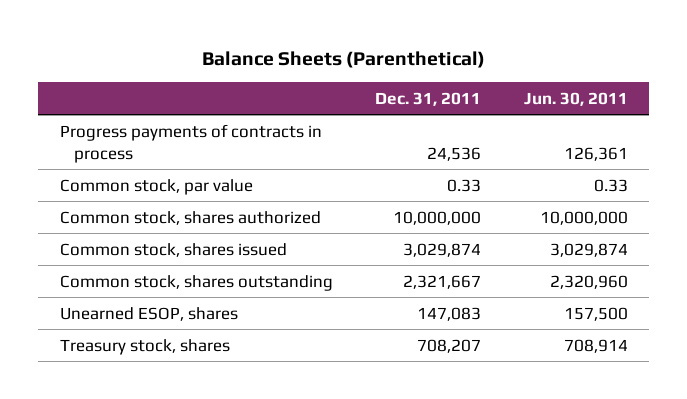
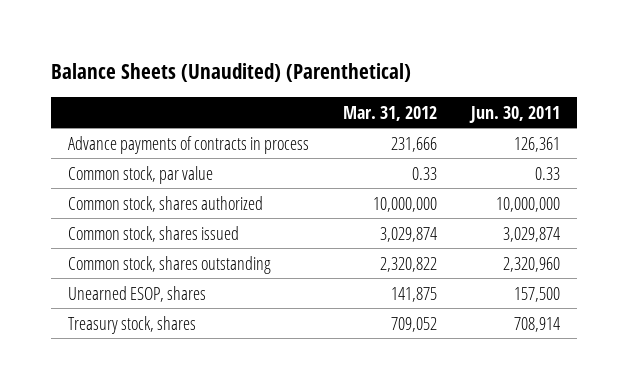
- Balance Sheets (Parenthetical)
+ Balance Sheets (Unaudited) (Parenthetical)
- | Dec. 31, 2011 | Jun. 30, 2011
+ | Mar. 31, 2012 | Jun. 30, 2011
- Progress payments of contracts in process | 24,536 | 126,361
+ Advance payments of contracts in process | 231,666 | 126,361

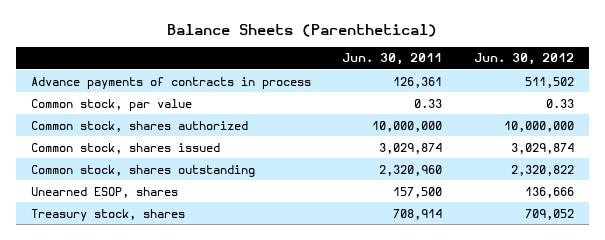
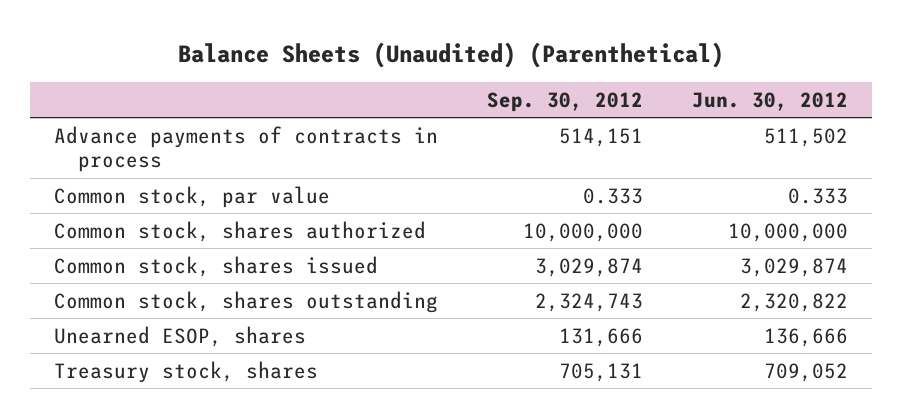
- Balance Sheets (Parenthetical)
+ Balance Sheets (Unaudited) (Parenthetical)
- | Jun. 30, 2011 | Jun. 30, 2012
+ | Sep. 30, 2012 | Jun. 30, 2012
- Common stock, par value | 0.33 | 0.33
+ Common stock, par value | 0.333 | 0.333

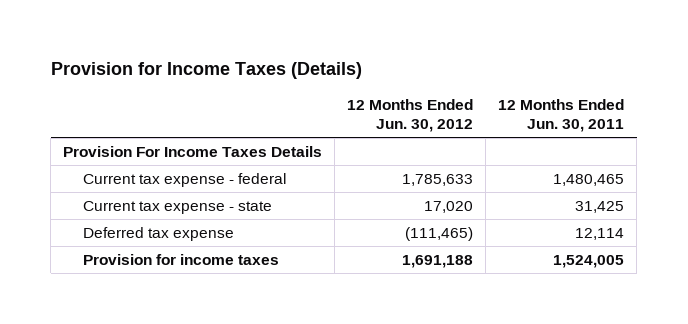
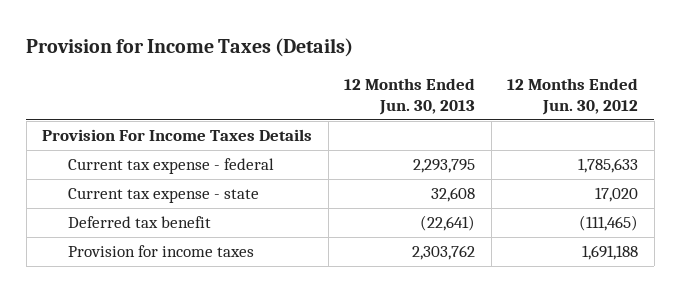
- | 12 Months Ended Jun. 30, 2012 | 12 Months Ended Jun. 30, 2011
+ | 12 Months Ended Jun. 30, 2013 | 12 Months Ended Jun. 30, 2012
- Deferred tax expense | (111,465) | 12,114
+ Deferred tax benefit | (22,641) | (111,465)

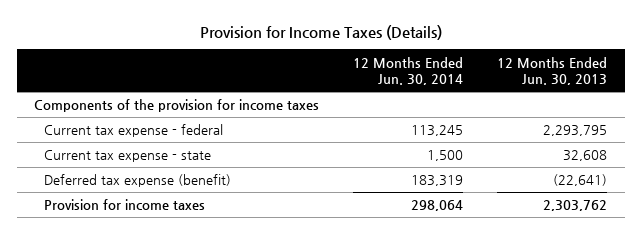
- | 12 Months Ended Jun. 30, 2013 | 12 Months Ended Jun. 30, 2012
+ | 12 Months Ended Jun. 30, 2014 | 12 Months Ended Jun. 30, 2013
- Provision For Income Taxes Details
+ Components of the provision for income taxes
- Deferred tax benefit | (22,641) | (111,465)
+ Deferred tax expense (benefit) | 183,319 | (22,641)

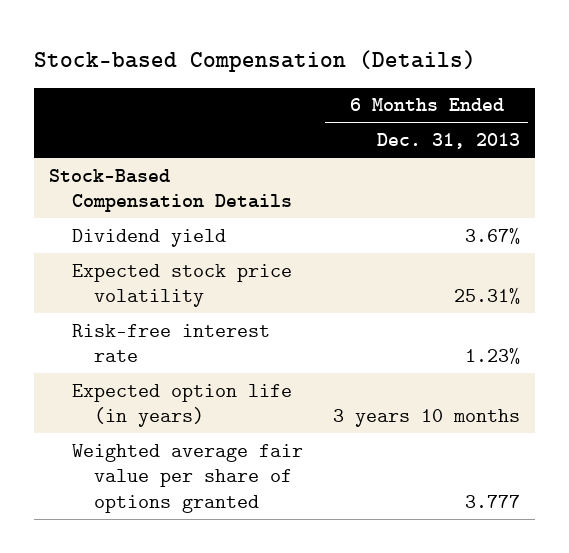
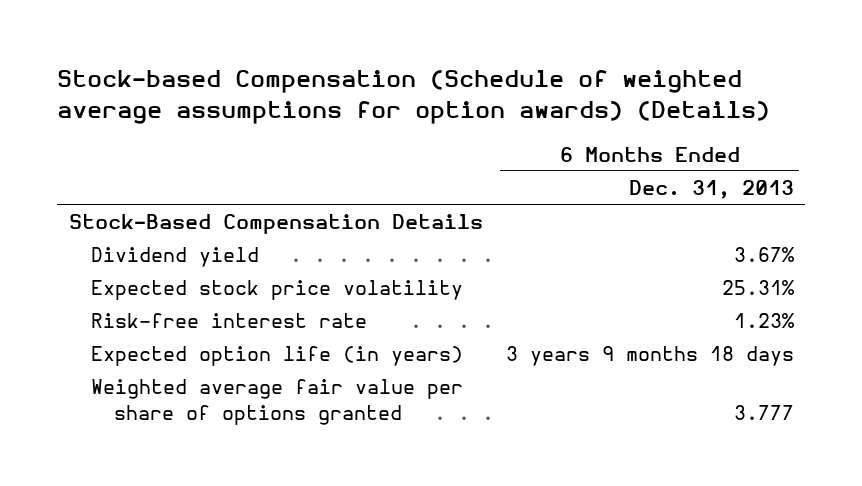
- Stock-based Compensation (Details)
+ Stock-based Compensation (Schedule of weighted average assumptions for option awards) (Details)
- Expected option life (in years) | 3 years 10 months
+ Expected option life (in years) | 3 years 9 months 18 days

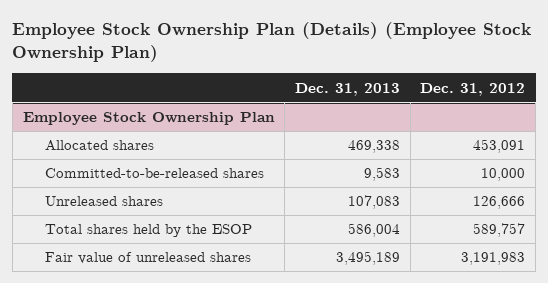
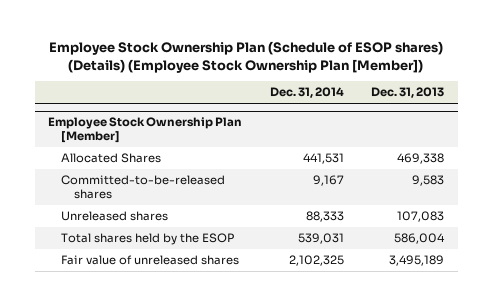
- Employee Stock Ownership Plan (Details) (Employee Stock Ownership Plan)
+ Employee Stock Ownership Plan (Schedule of ESOP shares) (Details) (Employee Stock Ownership Plan [Member])
- | Dec. 31, 2013 | Dec. 31, 2012
+ | Dec. 31, 2014 | Dec. 31, 2013
- Employee Stock Ownership Plan
- Allocated shares | 469,338 | 453,091
+ Employee Stock Ownership Plan [Member]
+ Allocated Shares | 441,531 | 469,338

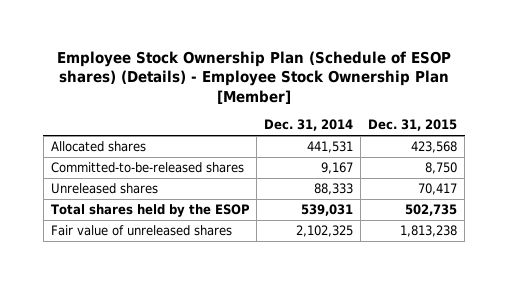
- Employee Stock Ownership Plan (Schedule of ESOP shares) (Details) (Employee Stock Ownership Plan [Member])
+ Employee Stock Ownership Plan (Schedule of ESOP shares) (Details) - Employee Stock Ownership Plan [Member]
- | Dec. 31, 2014 | Dec. 31, 2013
+ | Dec. 31, 2014 | Dec. 31, 2015
- Employee Stock Ownership Plan [Member]
- Allocated Shares | 441,531 | 469,338
+ Allocated shares | 441,531 | 423,568

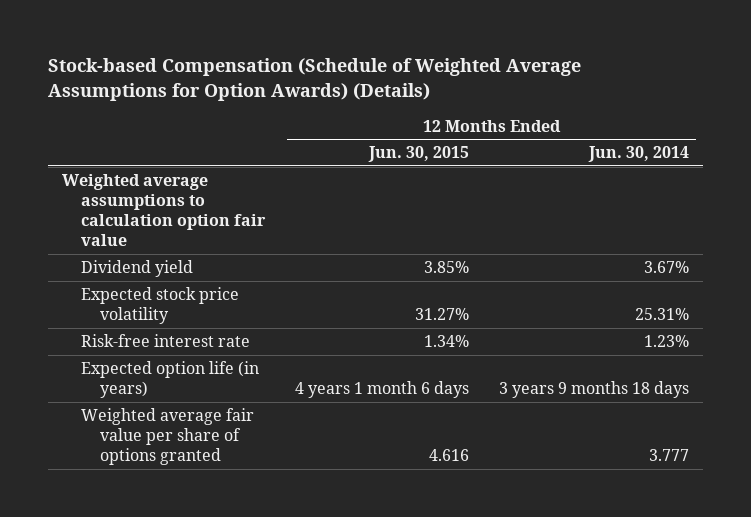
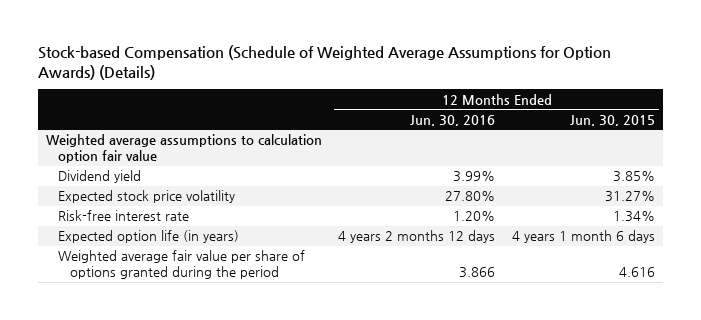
- | 12 Months Ended Jun. 30, 2015 | 12 Months Ended Jun. 30, 2014
+ | 12 Months Ended Jun. 30, 2016 | 12 Months Ended Jun. 30, 2015
- Weighted average fair value per share of options granted | 4.616 | 3.777
+ Weighted average fair value per share of options granted during the period | 3.866 | 4.616

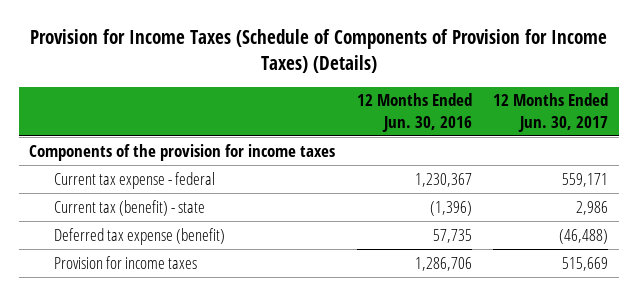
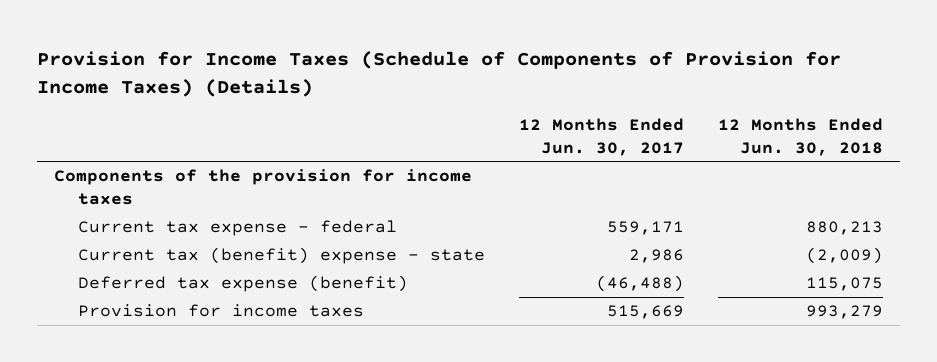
- | 12 Months Ended Jun. 30, 2016 | 12 Months Ended Jun. 30, 2017
+ | 12 Months Ended Jun. 30, 2017 | 12 Months Ended Jun. 30, 2018
- Current tax (benefit) - state | (1,396) | 2,986
+ Current tax (benefit) expense - state | 2,986 | (2,009)

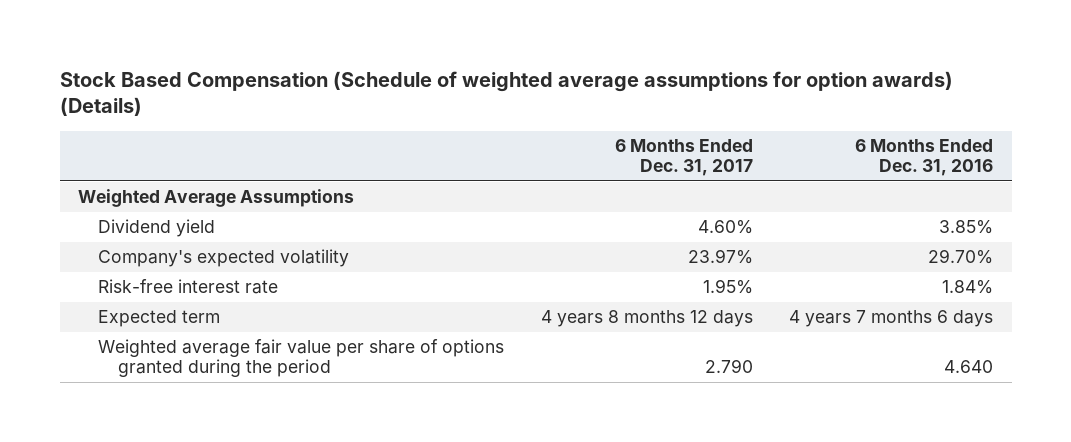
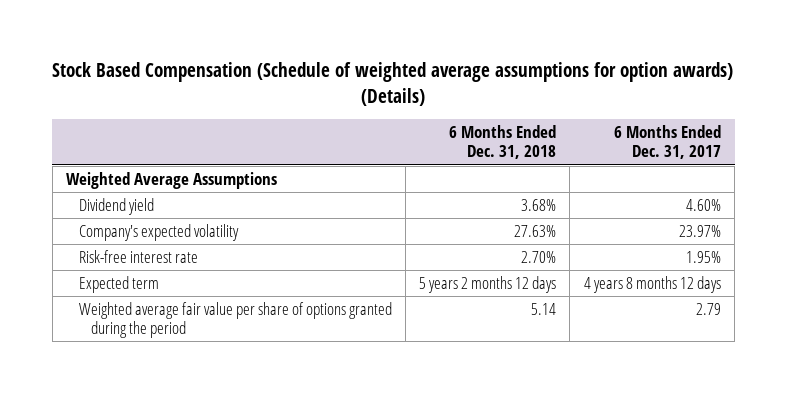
- | 6 Months Ended Dec. 31, 2017 | 6 Months Ended Dec. 31, 2016
+ | 6 Months Ended Dec. 31, 2018 | 6 Months Ended Dec. 31, 2017
- Weighted average fair value per share of options granted during the period | 2.790 | 4.640
+ Weighted average fair value per share of options granted during the period | 5.14 | 2.79

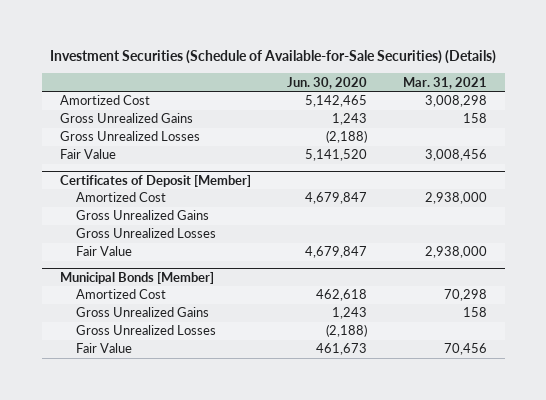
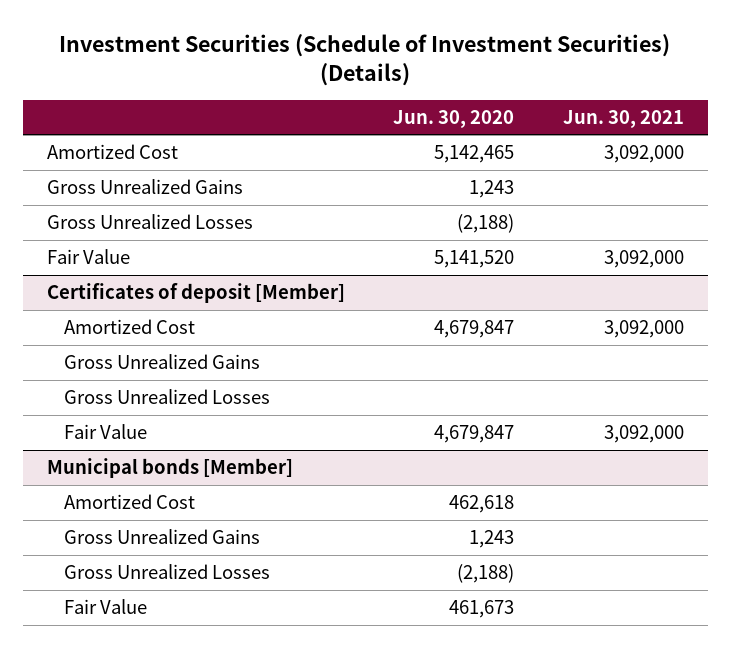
- Investment Securities (Schedule of Available-for-Sale Securities) (Details)
+ Investment Securities (Schedule of Investment Securities) (Details)
- | Jun. 30, 2020 | Mar. 31, 2021
+ | Jun. 30, 2020 | Jun. 30, 2021
- Certificates of Deposit [Member]
+ Certificates of deposit [Member]
- Municipal Bonds [Member]
+ Municipal bonds [Member]

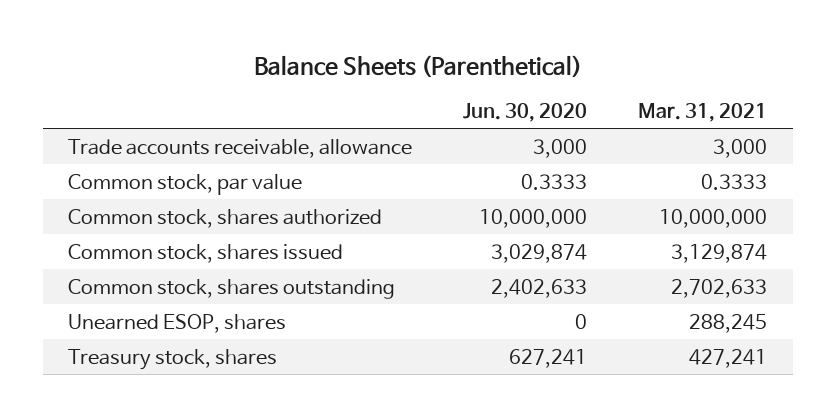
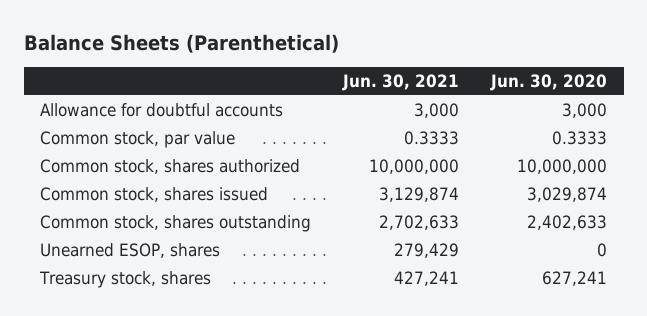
- | Jun. 30, 2020 | Mar. 31, 2021
+ | Jun. 30, 2021 | Jun. 30, 2020
- Trade accounts receivable, allowance | 3,000 | 3,000
+ Allowance for doubtful accounts | 3,000 | 3,000

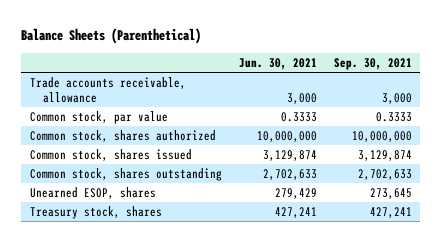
- | Jun. 30, 2021 | Jun. 30, 2020
+ | Jun. 30, 2021 | Sep. 30, 2021
- Allowance for doubtful accounts | 3,000 | 3,000
+ Trade accounts receivable, allowance | 3,000 | 3,000

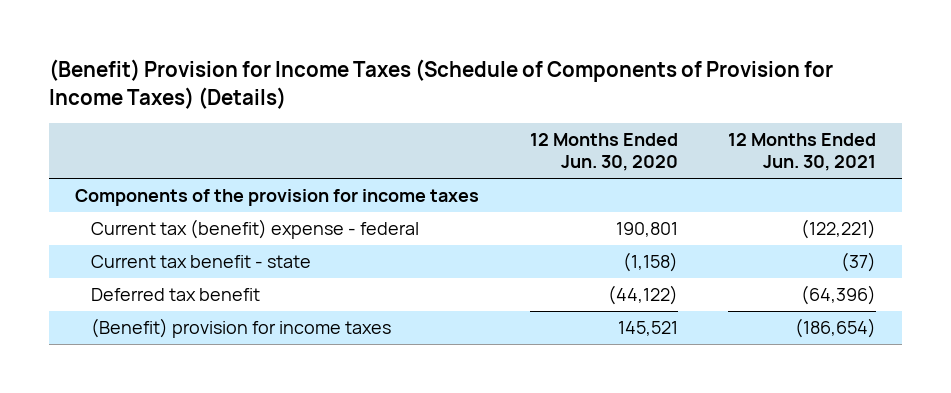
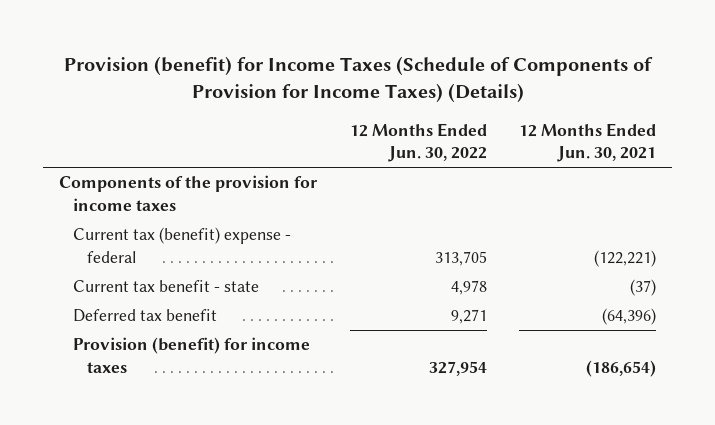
- (Benefit) Provision for Income Taxes (Schedule of Components of Provision for Income Taxes) (Details)
+ Provision (benefit) for Income Taxes (Schedule of Components of Provision for Income Taxes) (Details)
- | 12 Months Ended Jun. 30, 2020 | 12 Months Ended Jun. 30, 2021
+ | 12 Months Ended Jun. 30, 2022 | 12 Months Ended Jun. 30, 2021
- (Benefit) provision for income taxes | 145,521 | (186,654)
+ Provision (benefit) for income taxes | 327,954 | (186,654)

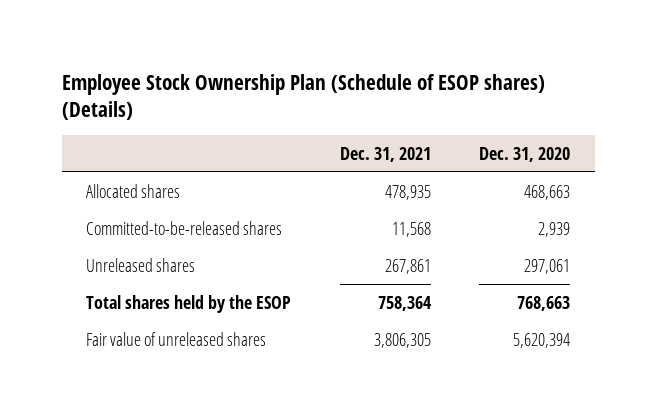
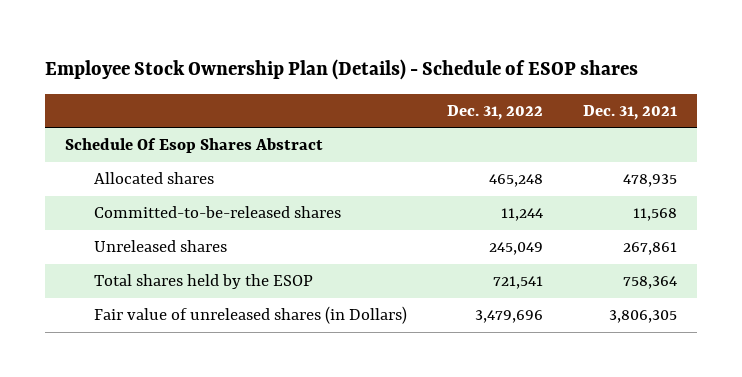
- Employee Stock Ownership Plan (Schedule of ESOP shares) (Details)
+ Employee Stock Ownership Plan (Details) - Schedule of ESOP shares
- | Dec. 31, 2021 | Dec. 31, 2020
+ | Dec. 31, 2022 | Dec. 31, 2021
+ Schedule Of Esop Shares Abstract
- Fair value of unreleased shares | 3,806,305 | 5,620,394
+ Fair value of unreleased shares (in Dollars) | 3,479,696 | 3,806,305

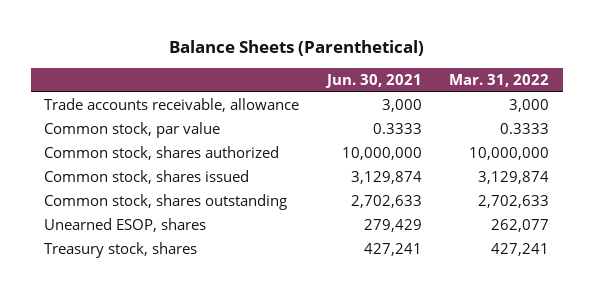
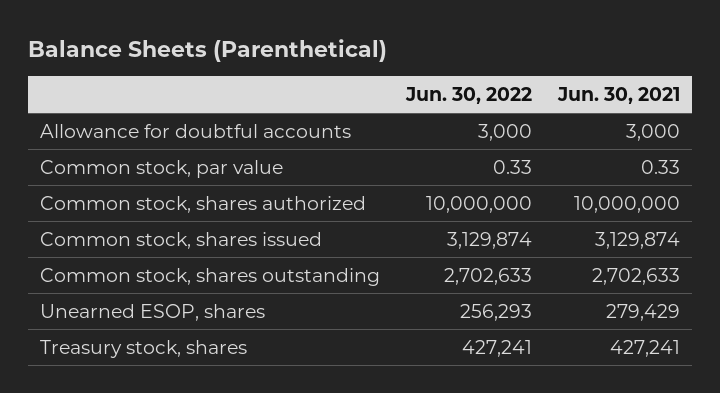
- | Jun. 30, 2021 | Mar. 31, 2022
+ | Jun. 30, 2022 | Jun. 30, 2021
- Trade accounts receivable, allowance | 3,000 | 3,000
- Common stock, par value | 0.3333 | 0.3333
+ Allowance for doubtful accounts | 3,000 | 3,000
+ Common stock, par value | 0.33 | 0.33

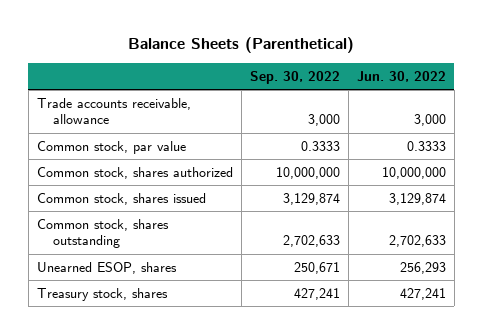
- | Jun. 30, 2022 | Jun. 30, 2021
+ | Sep. 30, 2022 | Jun. 30, 2022
- Allowance for doubtful accounts | 3,000 | 3,000
- Common stock, par value | 0.33 | 0.33
+ Trade accounts receivable, allowance | 3,000 | 3,000
+ Common stock, par value | 0.3333 | 0.3333

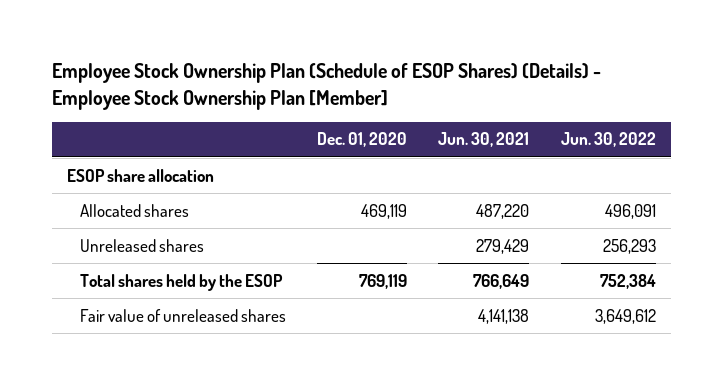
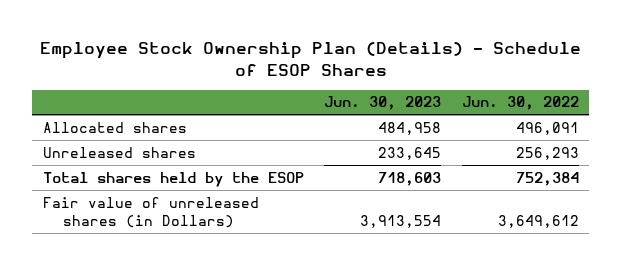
- Employee Stock Ownership Plan (Schedule of ESOP Shares) (Details) - Employee Stock Ownership Plan [Member]
+ Employee Stock Ownership Plan (Details) - Schedule of ESOP Shares
- | Dec. 01, 2020 | Jun. 30, 2021 | Jun. 30, 2022
+ | Jun. 30, 2023 | Jun. 30, 2022
- ESOP share allocation
- Fair value of unreleased shares | | 4,141,138 | 3,649,612
+ Fair value of unreleased shares (in Dollars) | 3,913,554 | 3,649,612

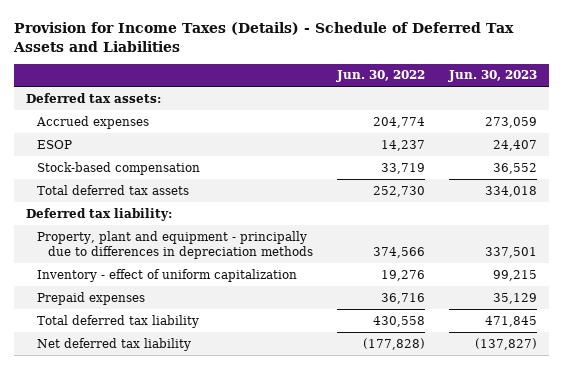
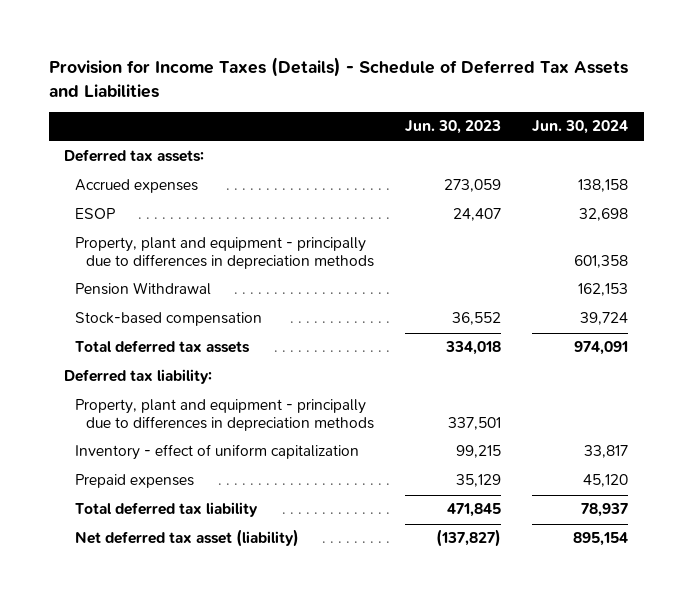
- | Jun. 30, 2022 | Jun. 30, 2023
+ | Jun. 30, 2023 | Jun. 30, 2024
+ Property, plant and equipment - principally due to differences in depreciation methods | | 601,358
+ Pension Withdrawal | | 162,153
- Net deferred tax liability | (177,828) | (137,827)
+ Net deferred tax asset (liability) | (137,827) | 895,154

